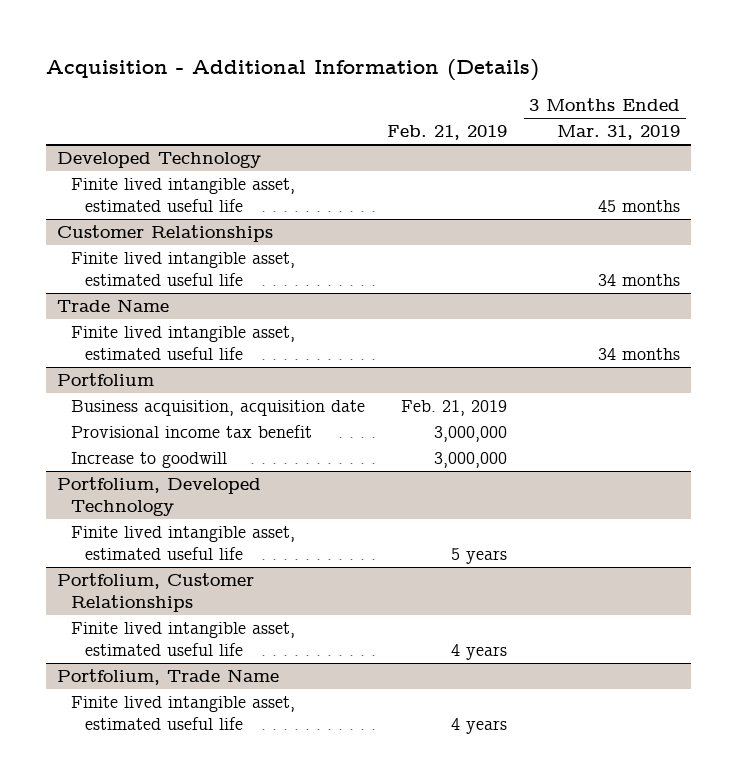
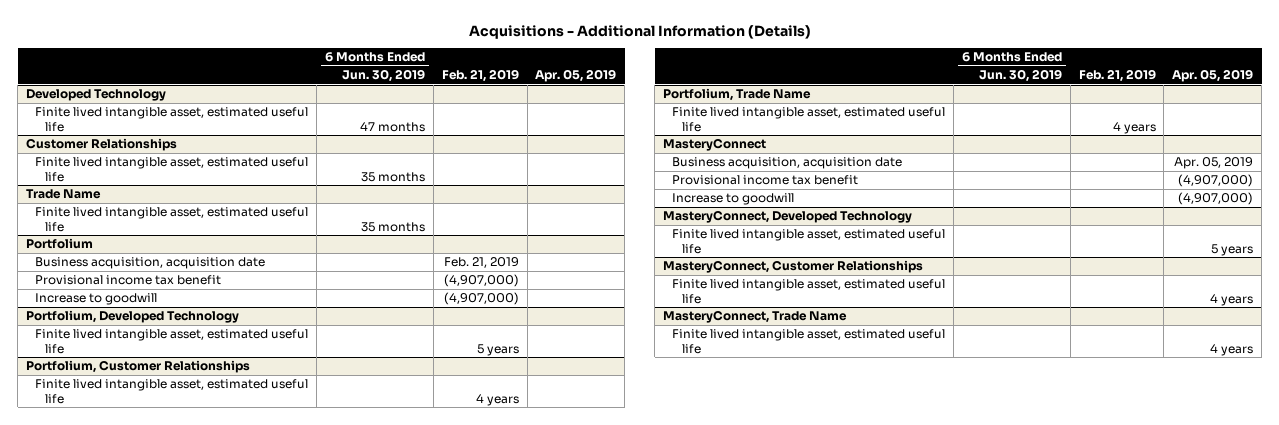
- Acquisition - Additional Information (Details)
+ Acquisitions - Additional Information (Details)
- | Feb. 21, 2019 | 3 Months Ended Mar. 31, 2019
+ | 6 Months Ended Jun. 30, 2019 | Feb. 21, 2019 | Apr. 05, 2019
@ Portfolium
- Provisional income tax benefit | 3,000,000 |
- Increase to goodwill | 3,000,000 |
+ Provisional income tax benefit | | (4,907,000) |
+ Increase to goodwill | | (4,907,000) |
+ MasteryConnect
+ Business acquisition, acquisition date | | | Apr. 05, 2019
+ Provisional income tax benefit | | | (4,907,000)
+ Increase to goodwill | | | (4,907,000)
+ MasteryConnect, Developed Technology
+ Finite lived intangible asset, estimated useful life | | | 5 years
+ MasteryConnect, Customer Relationships
+ Finite lived intangible asset, estimated useful life | | | 4 years
+ MasteryConnect, Trade Name
+ Finite lived intangible asset, estimated useful life | | | 4 years

